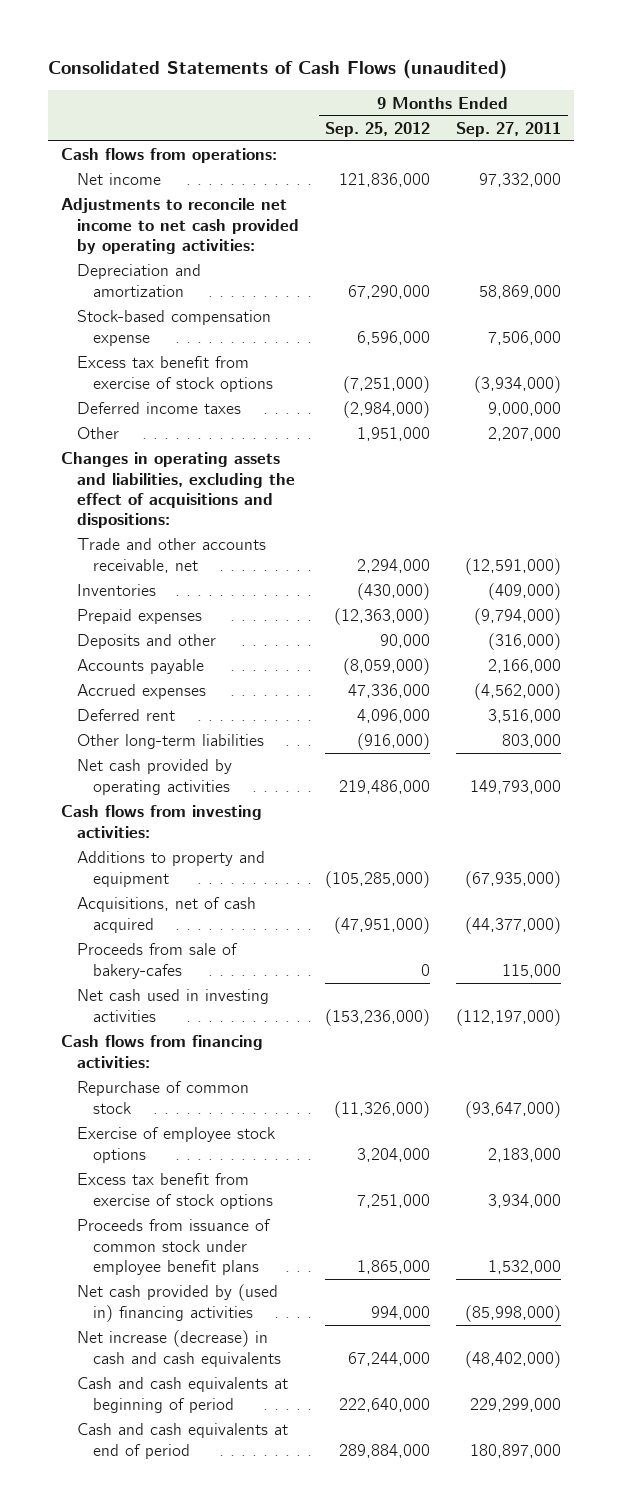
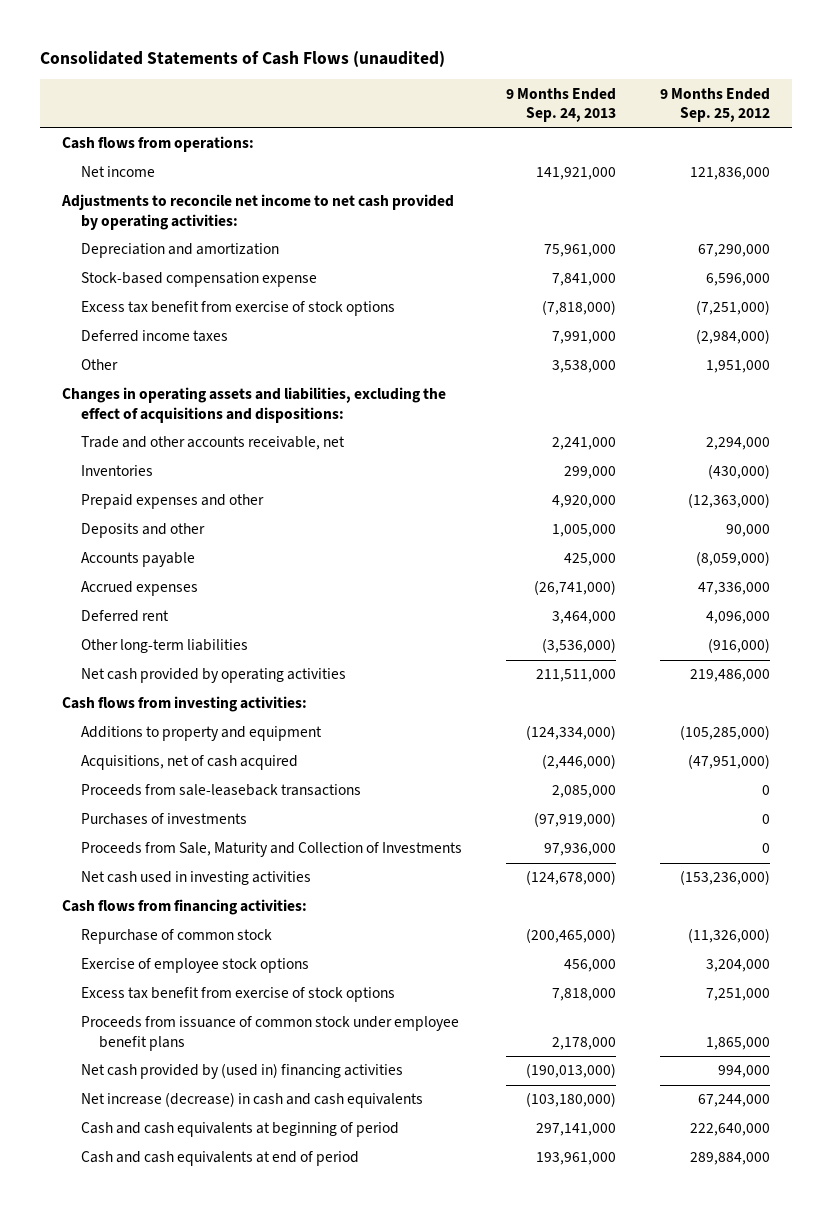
- | 9 Months Ended Sep. 25, 2012 | 9 Months Ended Sep. 27, 2011
+ | 9 Months Ended Sep. 24, 2013 | 9 Months Ended Sep. 25, 2012
- Prepaid expenses | (12,363,000) | (9,794,000)
+ Prepaid expenses and other | 4,920,000 | (12,363,000)
- Proceeds from sale of bakery-cafes | 0 | 115,000
+ Proceeds from sale-leaseback transactions | 2,085,000 | 0
+ Purchases of investments | (97,919,000) | 0
+ Proceeds from Sale, Maturity and Collection of Investments | 97,936,000 | 0

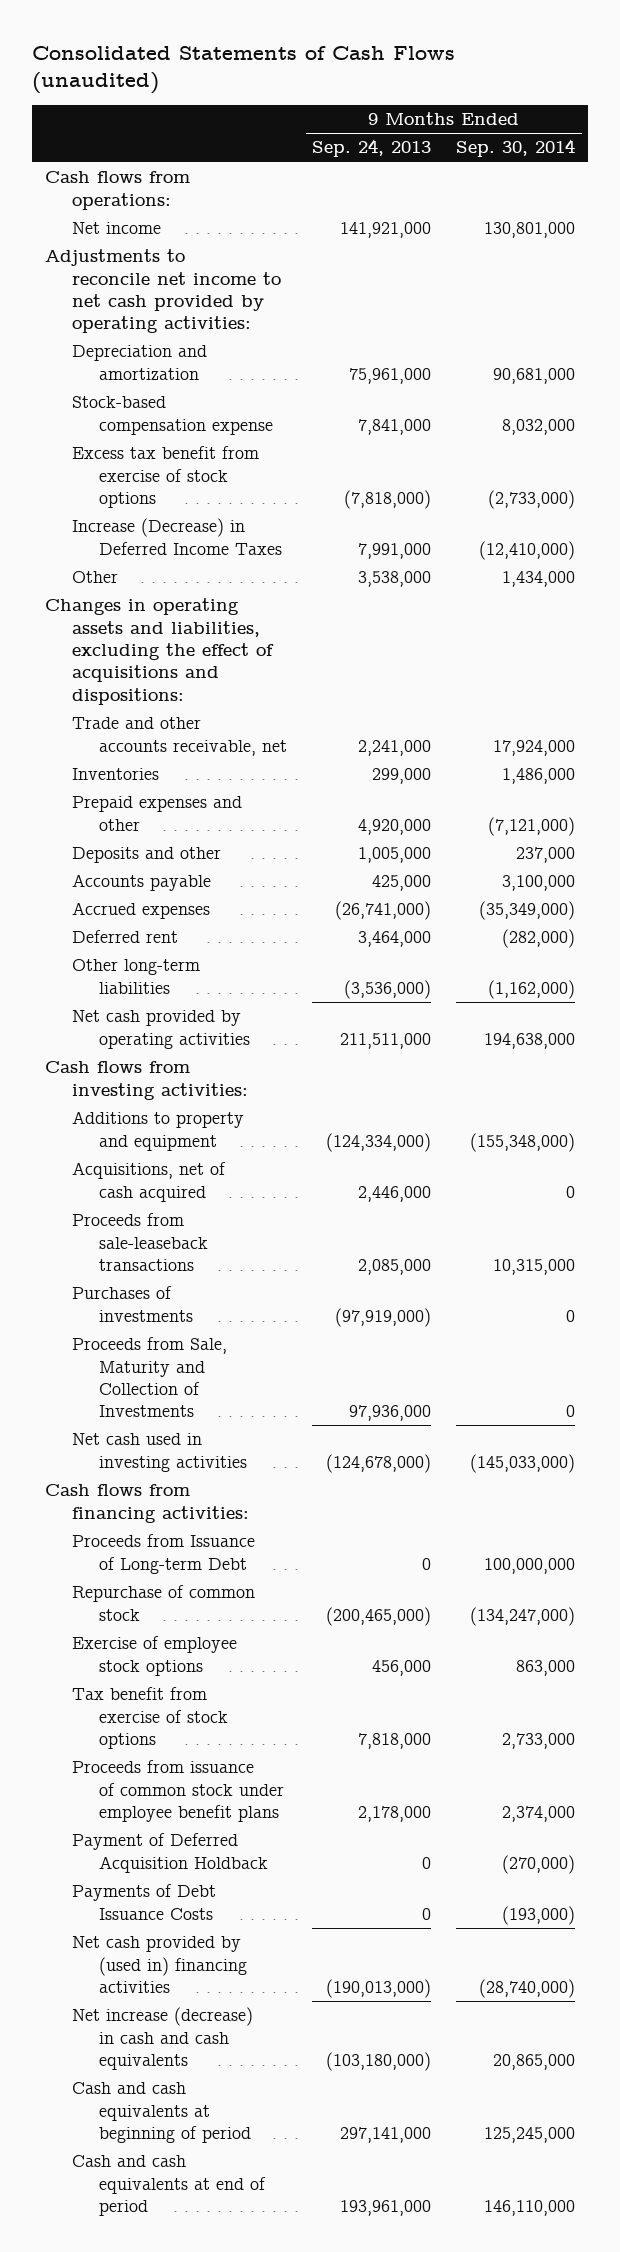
- | 9 Months Ended Sep. 24, 2013 | 9 Months Ended Sep. 25, 2012
+ | 9 Months Ended Sep. 24, 2013 | 9 Months Ended Sep. 30, 2014
- Deferred income taxes | 7,991,000 | (2,984,000)
+ Increase (Decrease) in Deferred Income Taxes | 7,991,000 | (12,410,000)
- Acquisitions, net of cash acquired | (2,446,000) | (47,951,000)
+ Acquisitions, net of cash acquired | 2,446,000 | 0
+ Proceeds from Issuance of Long-term Debt | 0 | 100,000,000
- Excess tax benefit from exercise of stock options | 7,818,000 | 7,251,000
+ Tax benefit from exercise of stock options | 7,818,000 | 2,733,000
+ Payment of Deferred Acquisition Holdback | 0 | (270,000)
+ Payments of Debt Issuance Costs | 0 | (193,000)

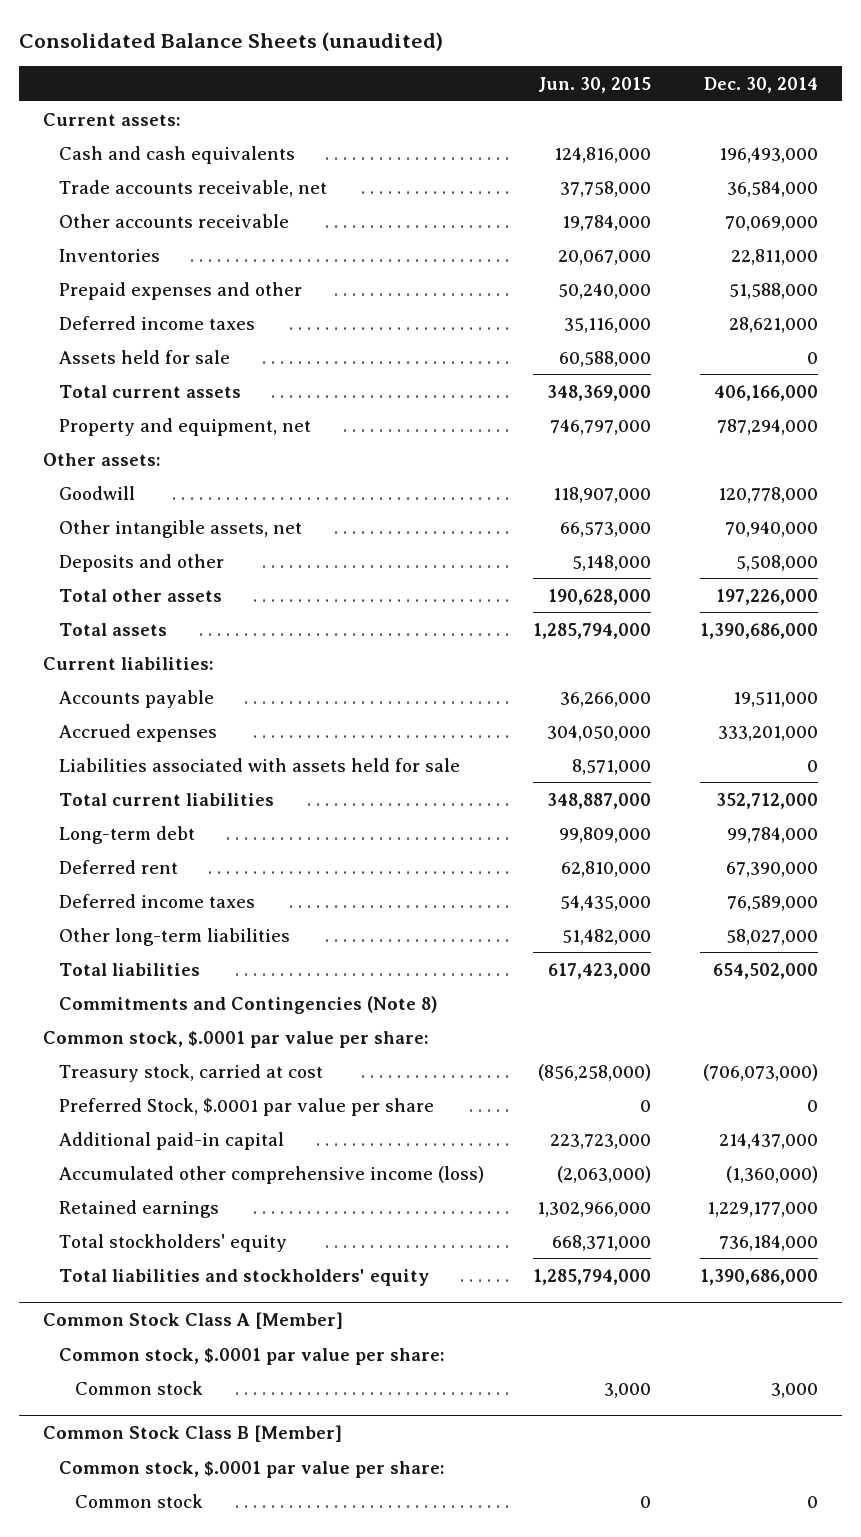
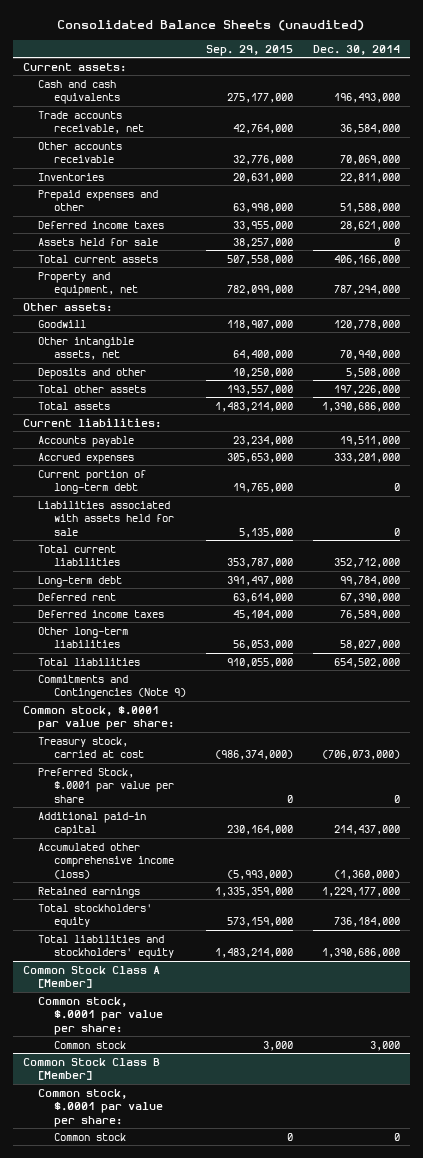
- | Jun. 30, 2015 | Dec. 30, 2014
+ | Sep. 29, 2015 | Dec. 30, 2014
+ Current portion of long-term debt | 19,765,000 | 0
- Commitments and Contingencies (Note 8)
+ Commitments and Contingencies (Note 9)

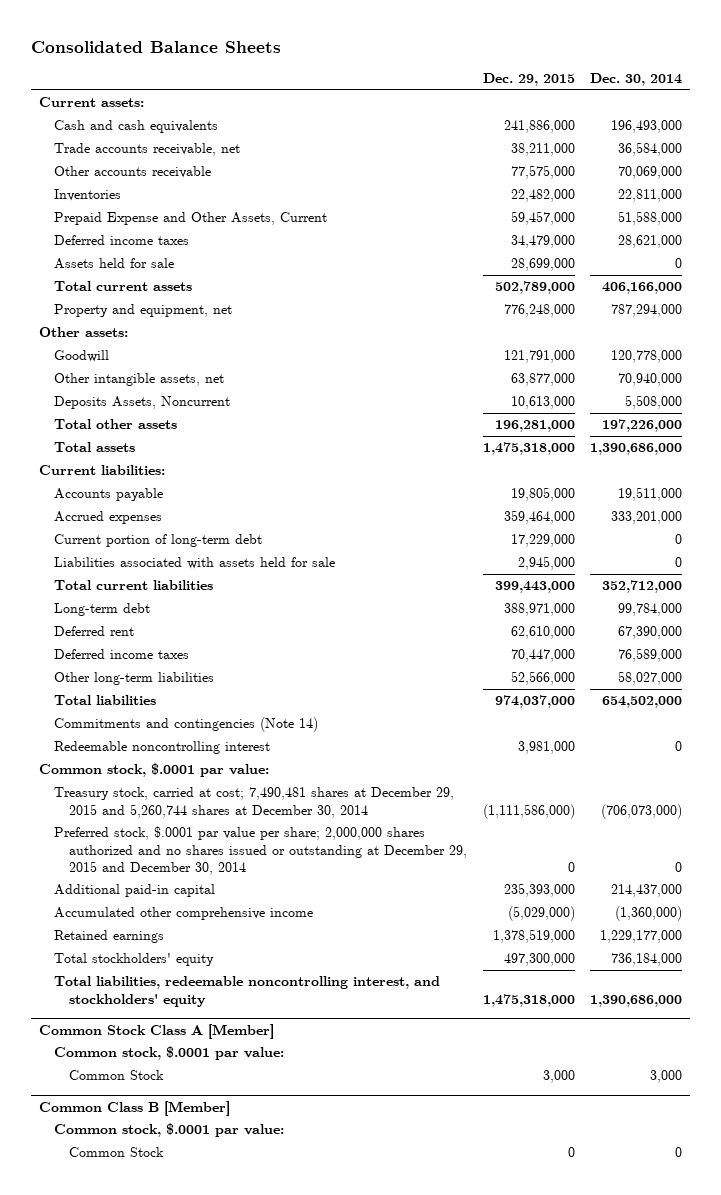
- Consolidated Balance Sheets (unaudited)
+ Consolidated Balance Sheets
- | Sep. 29, 2015 | Dec. 30, 2014
+ | Dec. 29, 2015 | Dec. 30, 2014
- Prepaid expenses and other | 63,998,000 | 51,588,000
+ Prepaid Expense and Other Assets, Current | 59,457,000 | 51,588,000
- Deposits and other | 10,250,000 | 5,508,000
+ Deposits Assets, Noncurrent | 10,613,000 | 5,508,000
- Commitments and Contingencies (Note 9)
- Common stock, $.0001 par value per share:
- Treasury stock, carried at cost | (986,374,000) | (706,073,000)
- Preferred Stock, $.0001 par value per share | 0 | 0
+ Commitments and contingencies (Note 14)
+ Redeemable noncontrolling interest | 3,981,000 | 0
+ Common stock, $.0001 par value:
+ Treasury stock, carried at cost; 7,490,481 shares at December 29, 2015 and 5,260,744 shares at December 30, 2014 | (1,111,586,000) | (706,073,000)
+ Preferred stock, $.0001 par value per share; 2,000,000 shares authorized and no shares issued or outstanding at December 29, 2015 and December 30, 2014 | 0 | 0
- Accumulated other comprehensive income (loss) | (5,993,000) | (1,360,000)
+ Accumulated other comprehensive income | (5,029,000) | (1,360,000)
- Total liabilities and stockholders' equity | 1,483,214,000 | 1,390,686,000
+ Total liabilities, redeemable noncontrolling interest, and stockholders' equity | 1,475,318,000 | 1,390,686,000
@ Common Stock Class A [Member]
- Common stock, $.0001 par value per share:
- Common stock | 3,000 | 3,000
- Common Stock Class B [Member]
- Common stock, $.0001 par value per share:
- Common stock | 0 | 0
@ Common Stock Class A [Member]
+ Common stock, $.0001 par value:
+ Common Stock | 3,000 | 3,000
+ Common Class B [Member]
+ Common stock, $.0001 par value:
+ Common Stock | 0 | 0

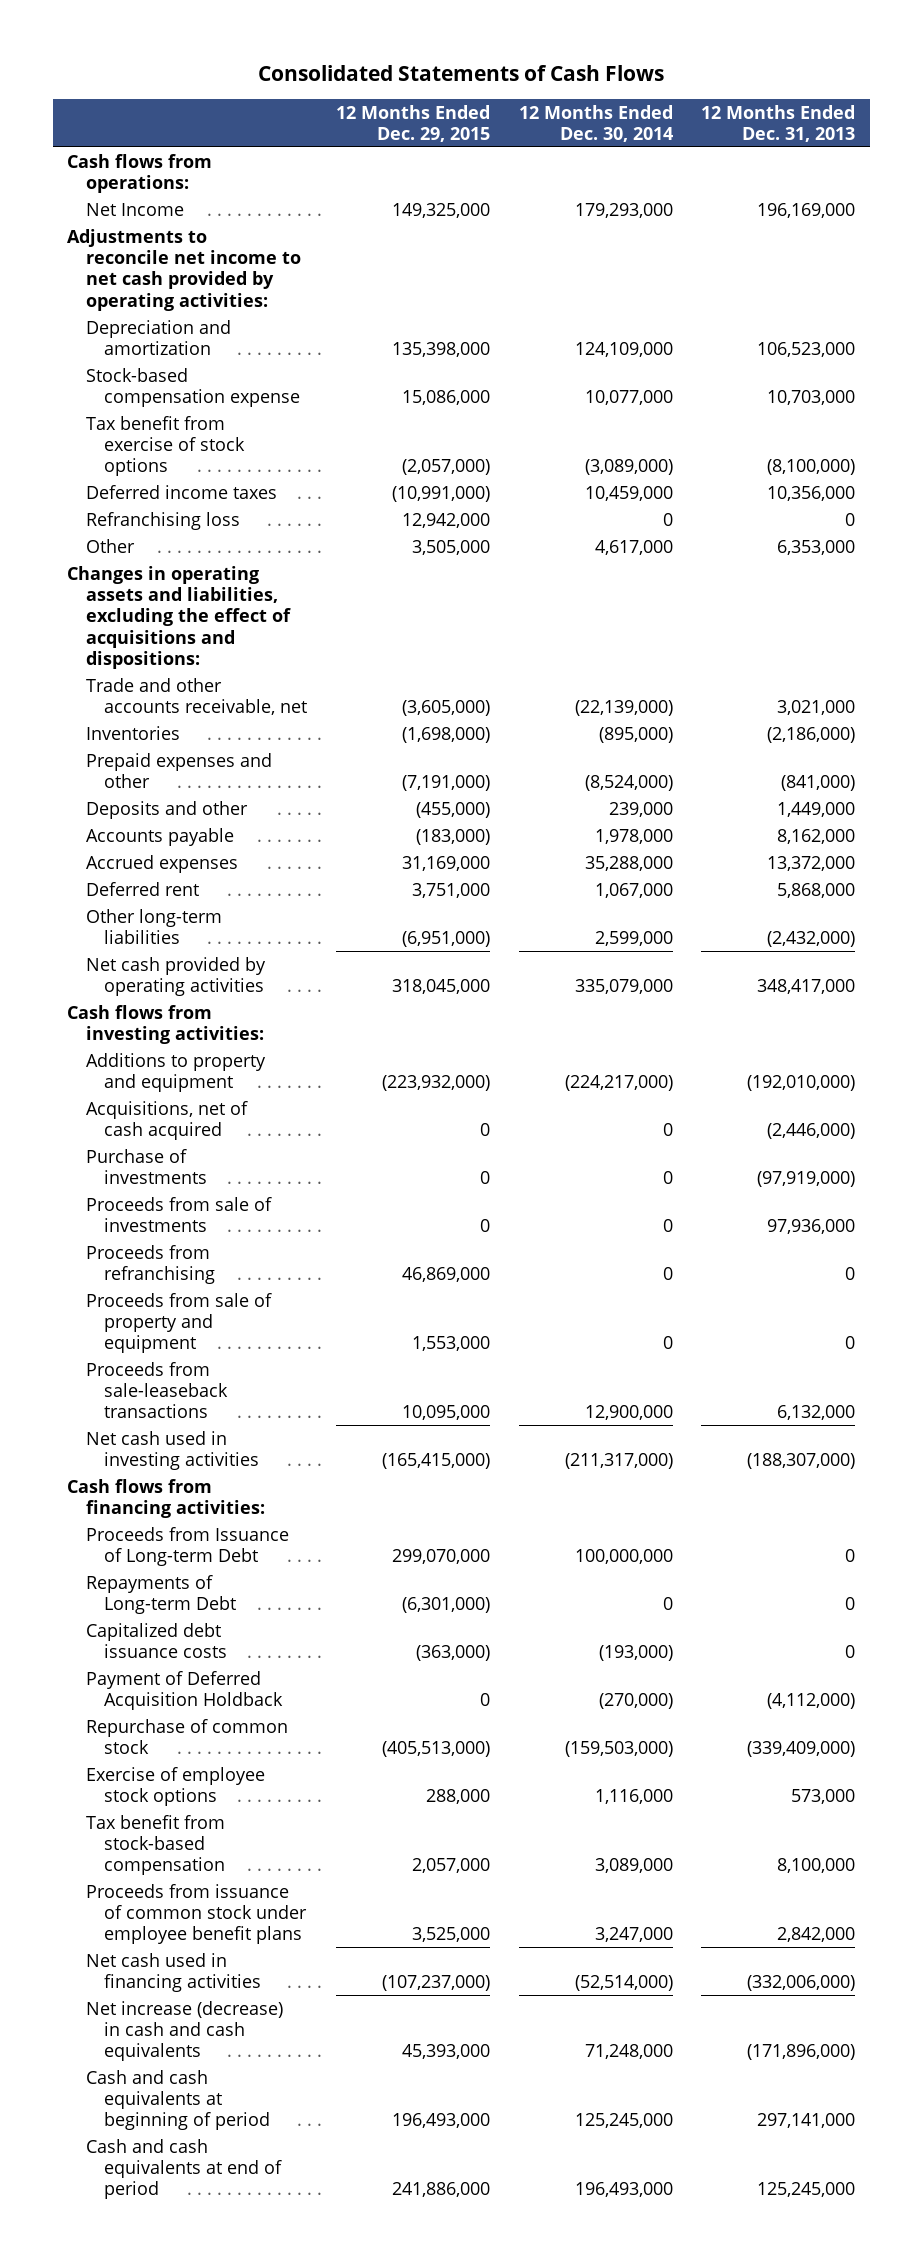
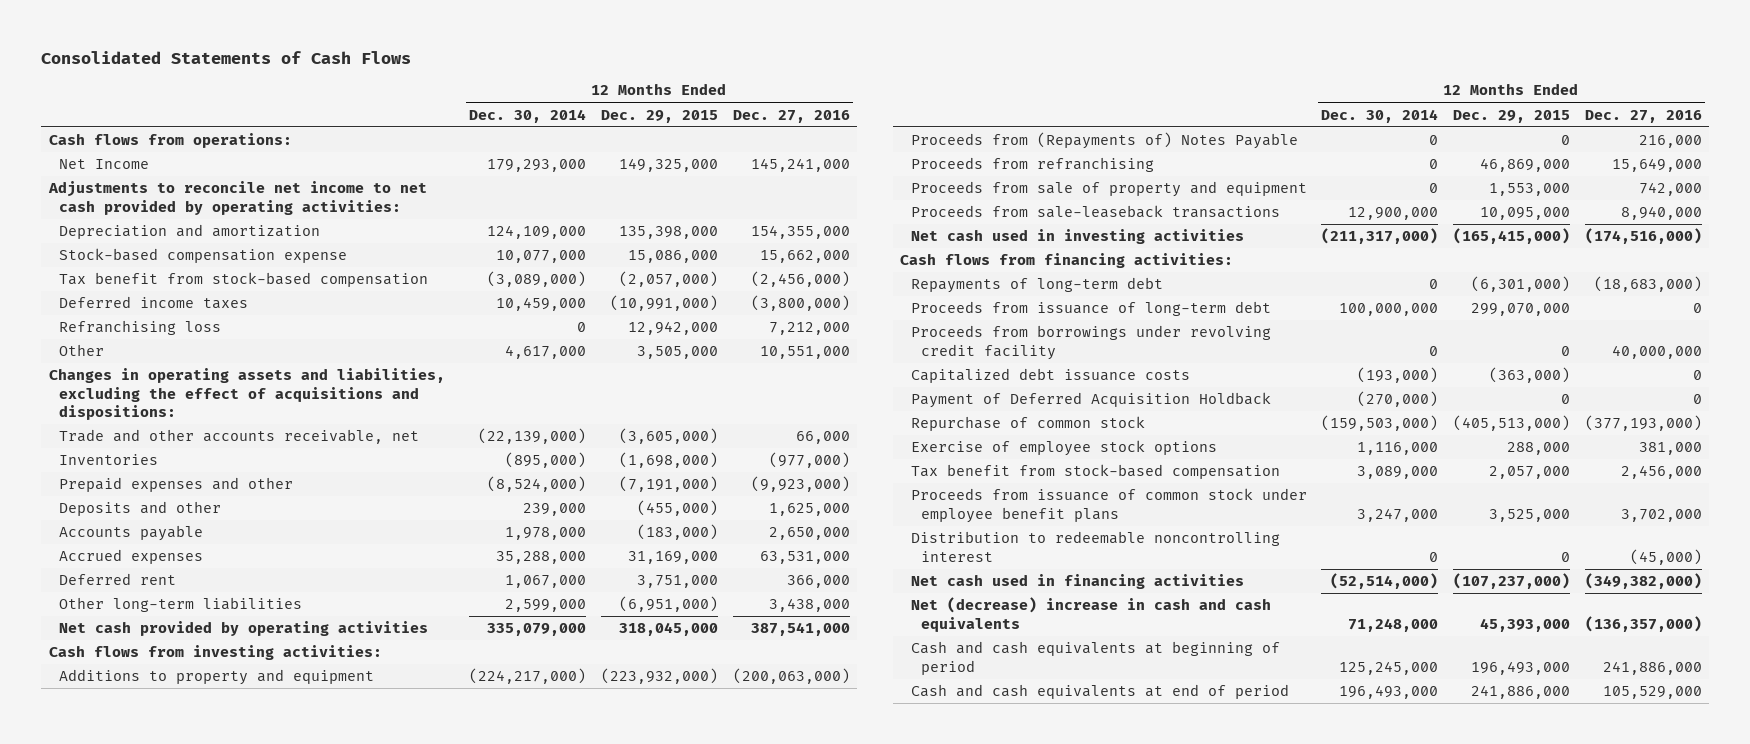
- | 12 Months Ended Dec. 29, 2015 | 12 Months Ended Dec. 30, 2014 | 12 Months Ended Dec. 31, 2013
+ | 12 Months Ended Dec. 30, 2014 | 12 Months Ended Dec. 29, 2015 | 12 Months Ended Dec. 27, 2016
- Tax benefit from exercise of stock options | (2,057,000) | (3,089,000) | (8,100,000)
+ Tax benefit from stock-based compensation | (3,089,000) | (2,057,000) | (2,456,000)
- Acquisitions, net of cash acquired | 0 | 0 | (2,446,000)
- Purchase of investments | 0 | 0 | (97,919,000)
- Proceeds from sale of investments | 0 | 0 | 97,936,000
+ Proceeds from (Repayments of) Notes Payable | 0 | 0 | 216,000
- Proceeds from Issuance of Long-term Debt | 299,070,000 | 100,000,000 | 0
- Repayments of Long-term Debt | (6,301,000) | 0 | 0
+ Repayments of long-term debt | 0 | (6,301,000) | (18,683,000)
+ Proceeds from issuance of long-term debt | 100,000,000 | 299,070,000 | 0
+ Proceeds from borrowings under revolving credit facility | 0 | 0 | 40,000,000
+ Distribution to redeemable noncontrolling interest | 0 | 0 | (45,000)
- Net increase (decrease) in cash and cash equivalents | 45,393,000 | 71,248,000 | (171,896,000)
+ Net (decrease) increase in cash and cash equivalents | 71,248,000 | 45,393,000 | (136,357,000)

